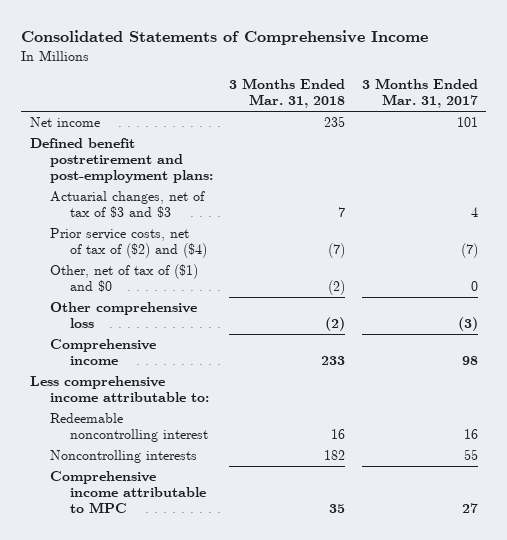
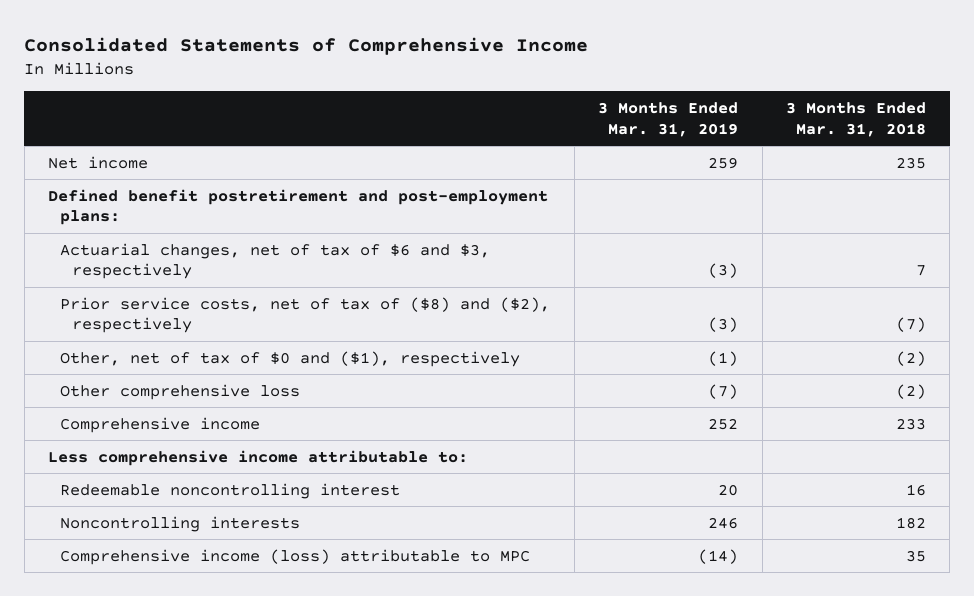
- | 3 Months Ended Mar. 31, 2018 | 3 Months Ended Mar. 31, 2017
+ | 3 Months Ended Mar. 31, 2019 | 3 Months Ended Mar. 31, 2018
- Actuarial changes, net of tax of $3 and $3 | 7 | 4
- Prior service costs, net of tax of ($2) and ($4) | (7) | (7)
- Other, net of tax of ($1) and $0 | (2) | 0
+ Actuarial changes, net of tax of $6 and $3, respectively | (3) | 7
+ Prior service costs, net of tax of ($8) and ($2), respectively | (3) | (7)
+ Other, net of tax of $0 and ($1), respectively | (1) | (2)
- Comprehensive income attributable to MPC | 35 | 27
+ Comprehensive income (loss) attributable to MPC | (14) | 35

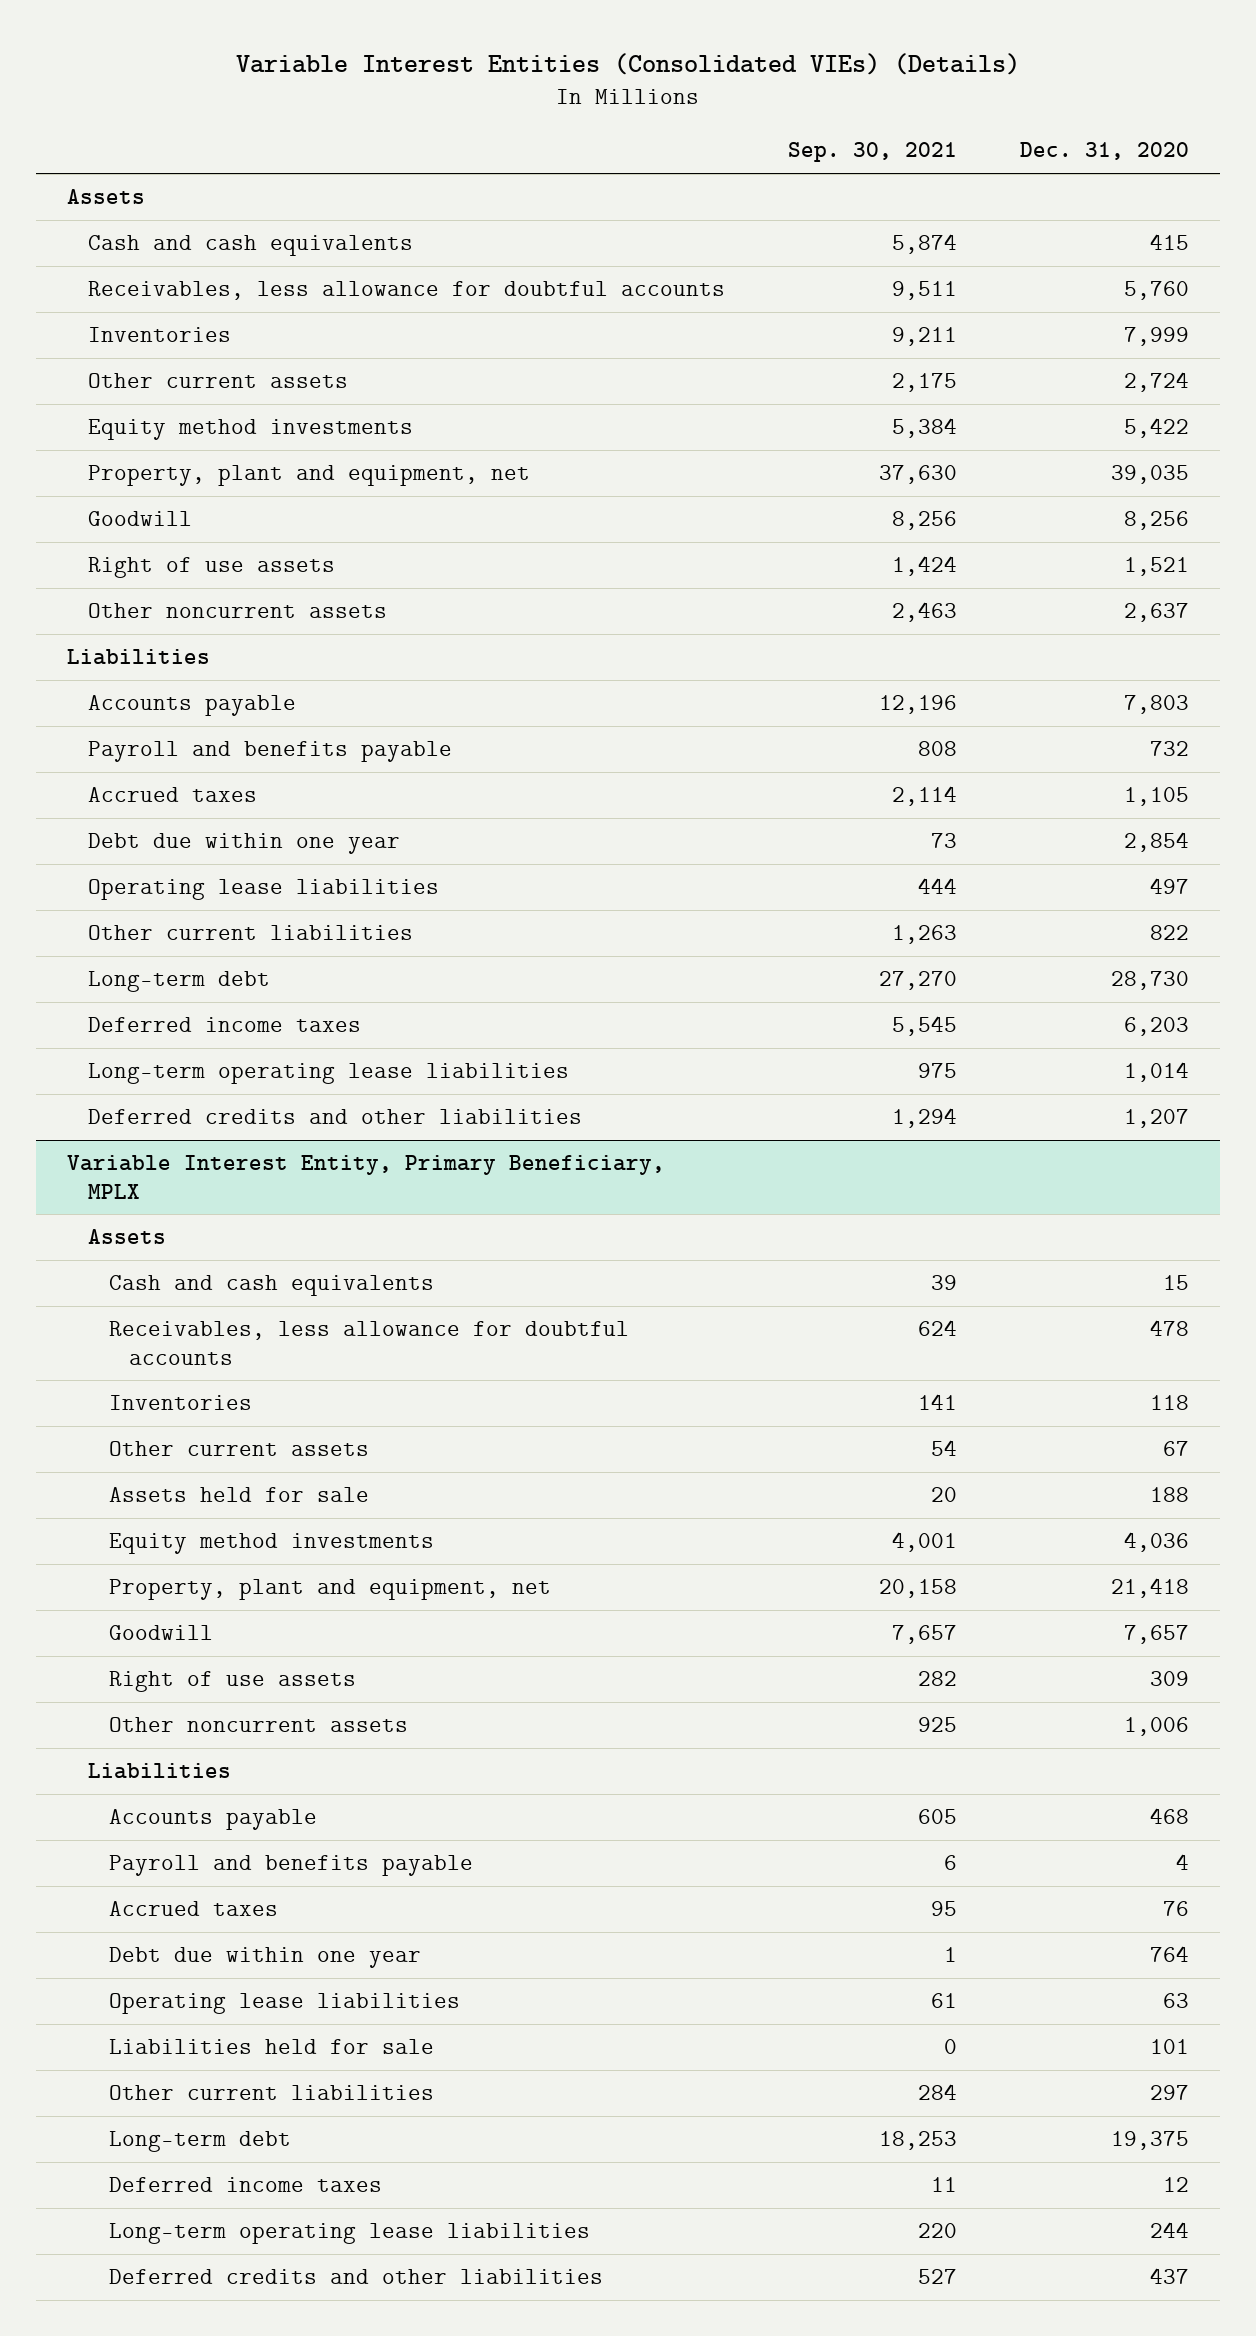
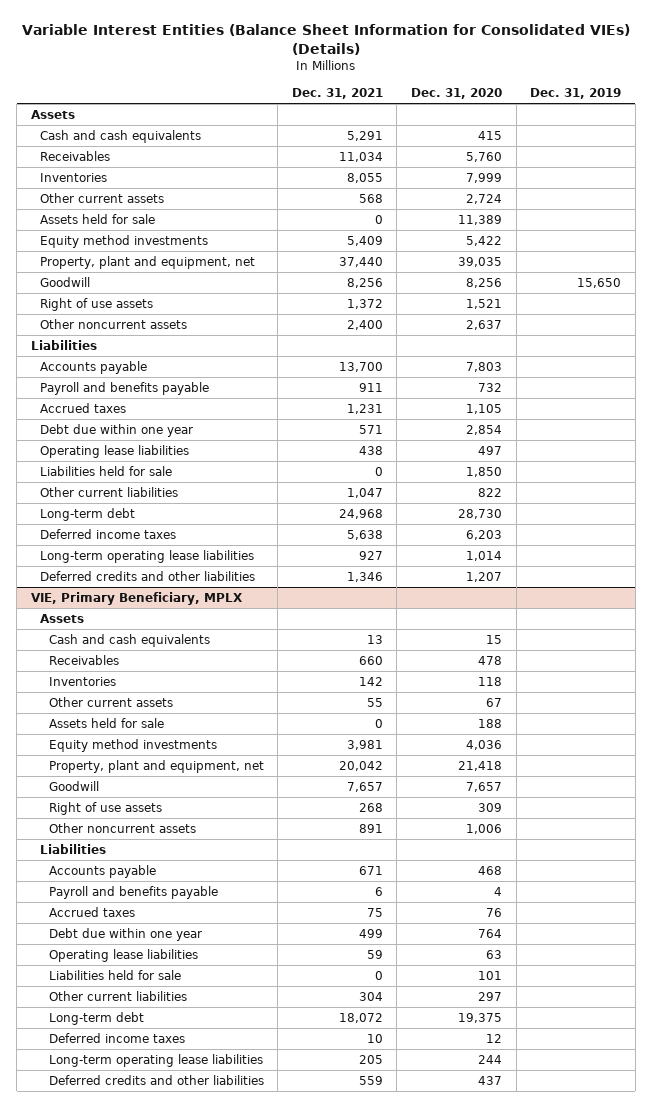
- Variable Interest Entities (Consolidated VIEs) (Details)
+ Variable Interest Entities (Balance Sheet Information for Consolidated VIEs) (Details)
- | Sep. 30, 2021 | Dec. 31, 2020
+ | Dec. 31, 2021 | Dec. 31, 2020 | Dec. 31, 2019
- Receivables, less allowance for doubtful accounts | 9,511 | 5,760
+ Receivables | 11,034 | 5,760 |
+ Assets held for sale | 0 | 11,389 |
+ Liabilities held for sale | 0 | 1,850 |
- Variable Interest Entity, Primary Beneficiary, MPLX
+ VIE, Primary Beneficiary, MPLX
- Receivables, less allowance for doubtful accounts | 624 | 478
+ Receivables | 660 | 478 |

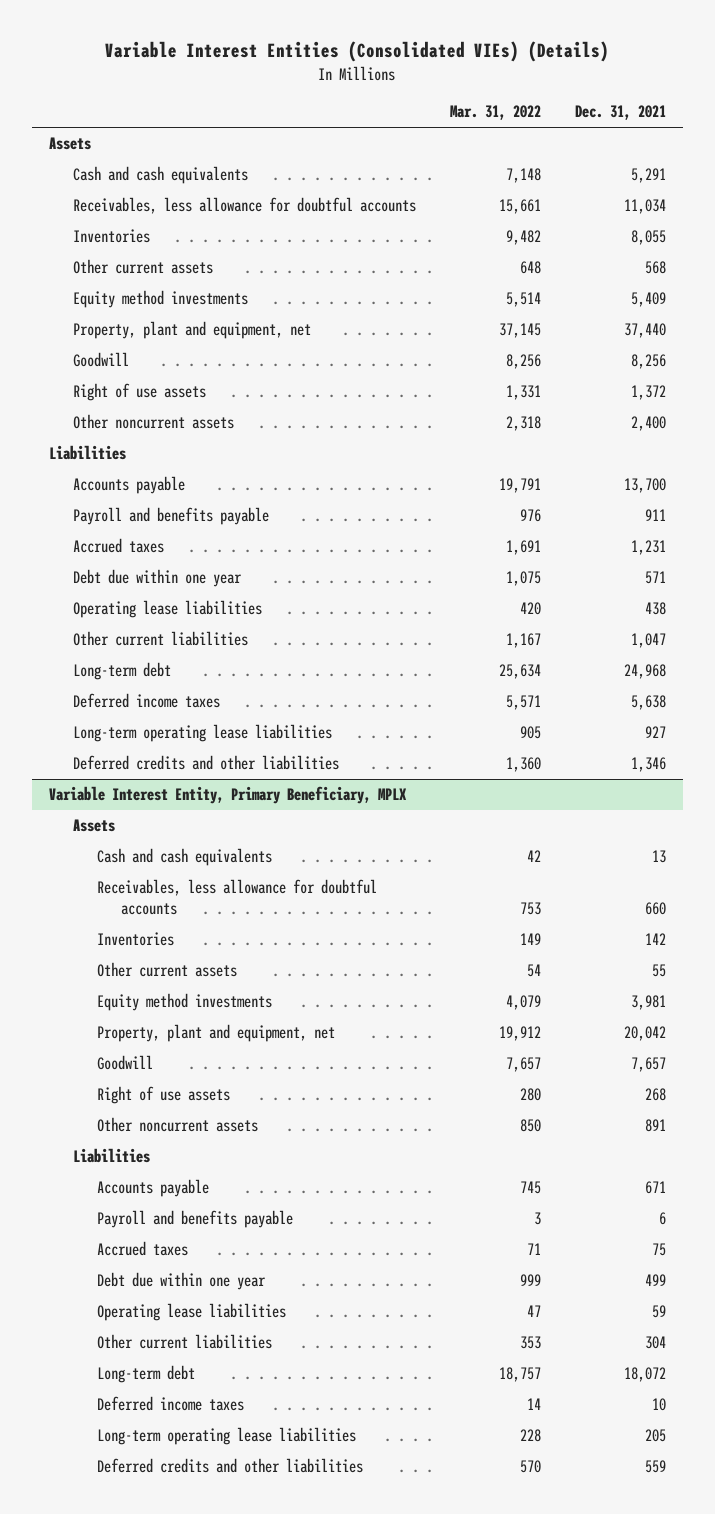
- Variable Interest Entities (Balance Sheet Information for Consolidated VIEs) (Details)
+ Variable Interest Entities (Consolidated VIEs) (Details)
- | Dec. 31, 2021 | Dec. 31, 2020 | Dec. 31, 2019
+ | Mar. 31, 2022 | Dec. 31, 2021
- Receivables | 11,034 | 5,760 |
+ Receivables, less allowance for doubtful accounts | 15,661 | 11,034
- Assets held for sale | 0 | 11,389 |
- Liabilities held for sale | 0 | 1,850 |
- VIE, Primary Beneficiary, MPLX
+ Variable Interest Entity, Primary Beneficiary, MPLX
- Receivables | 660 | 478 |
+ Receivables, less allowance for doubtful accounts | 753 | 660
- Assets held for sale | 0 | 188 |
- Liabilities held for sale | 0 | 101 |

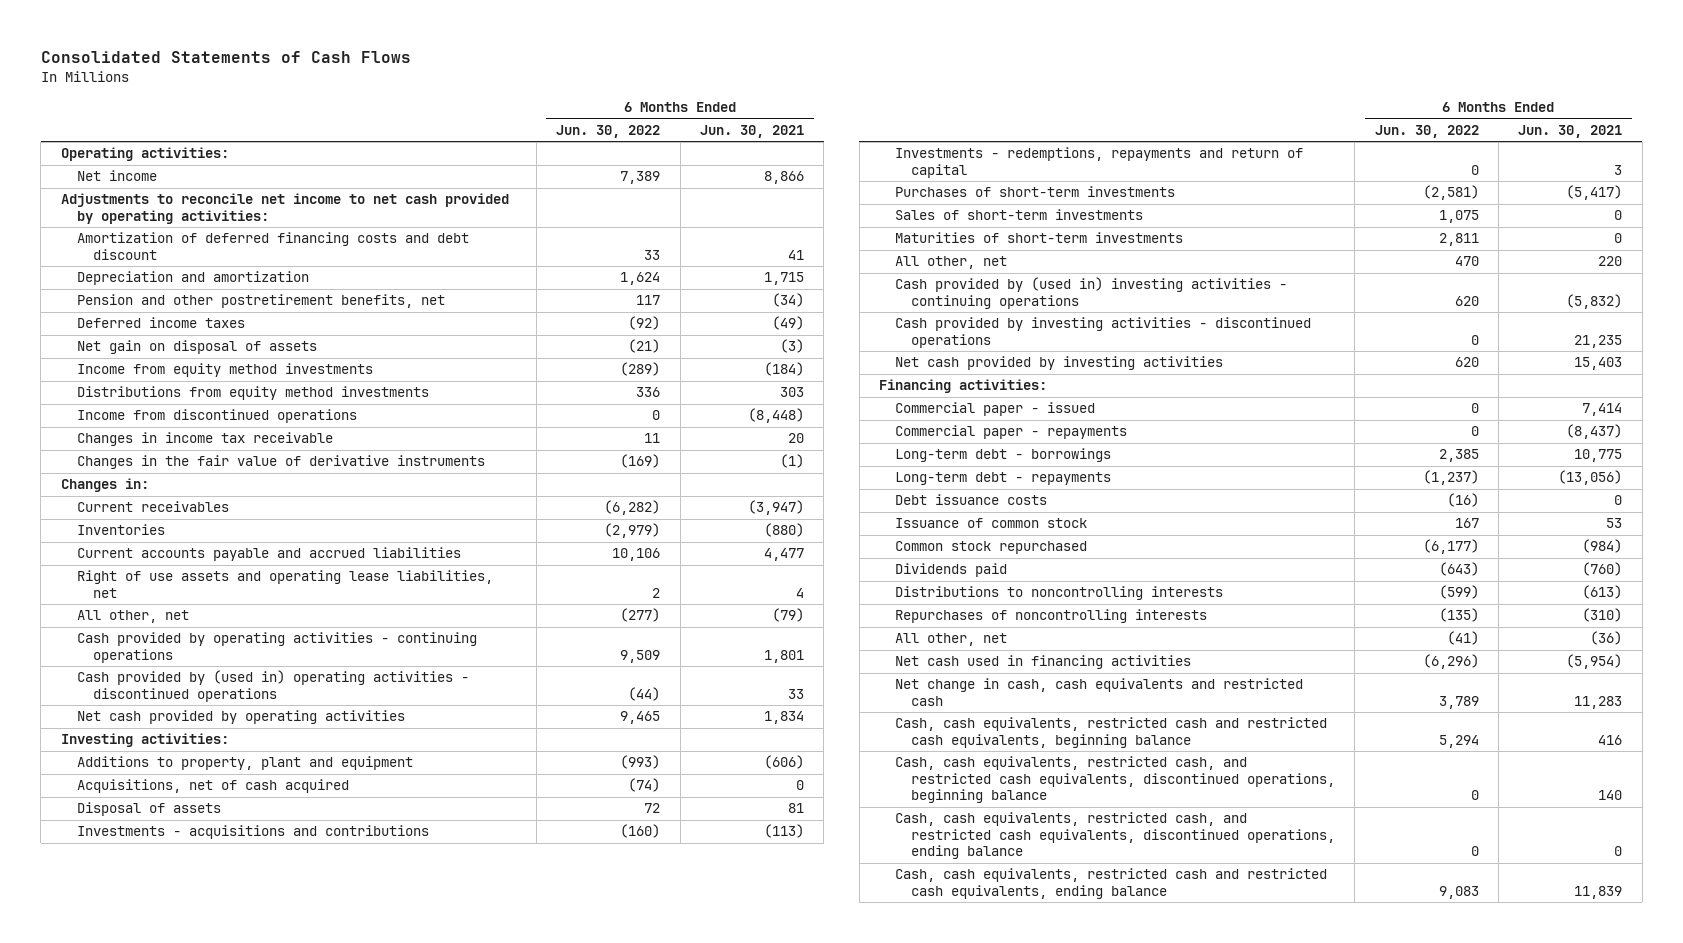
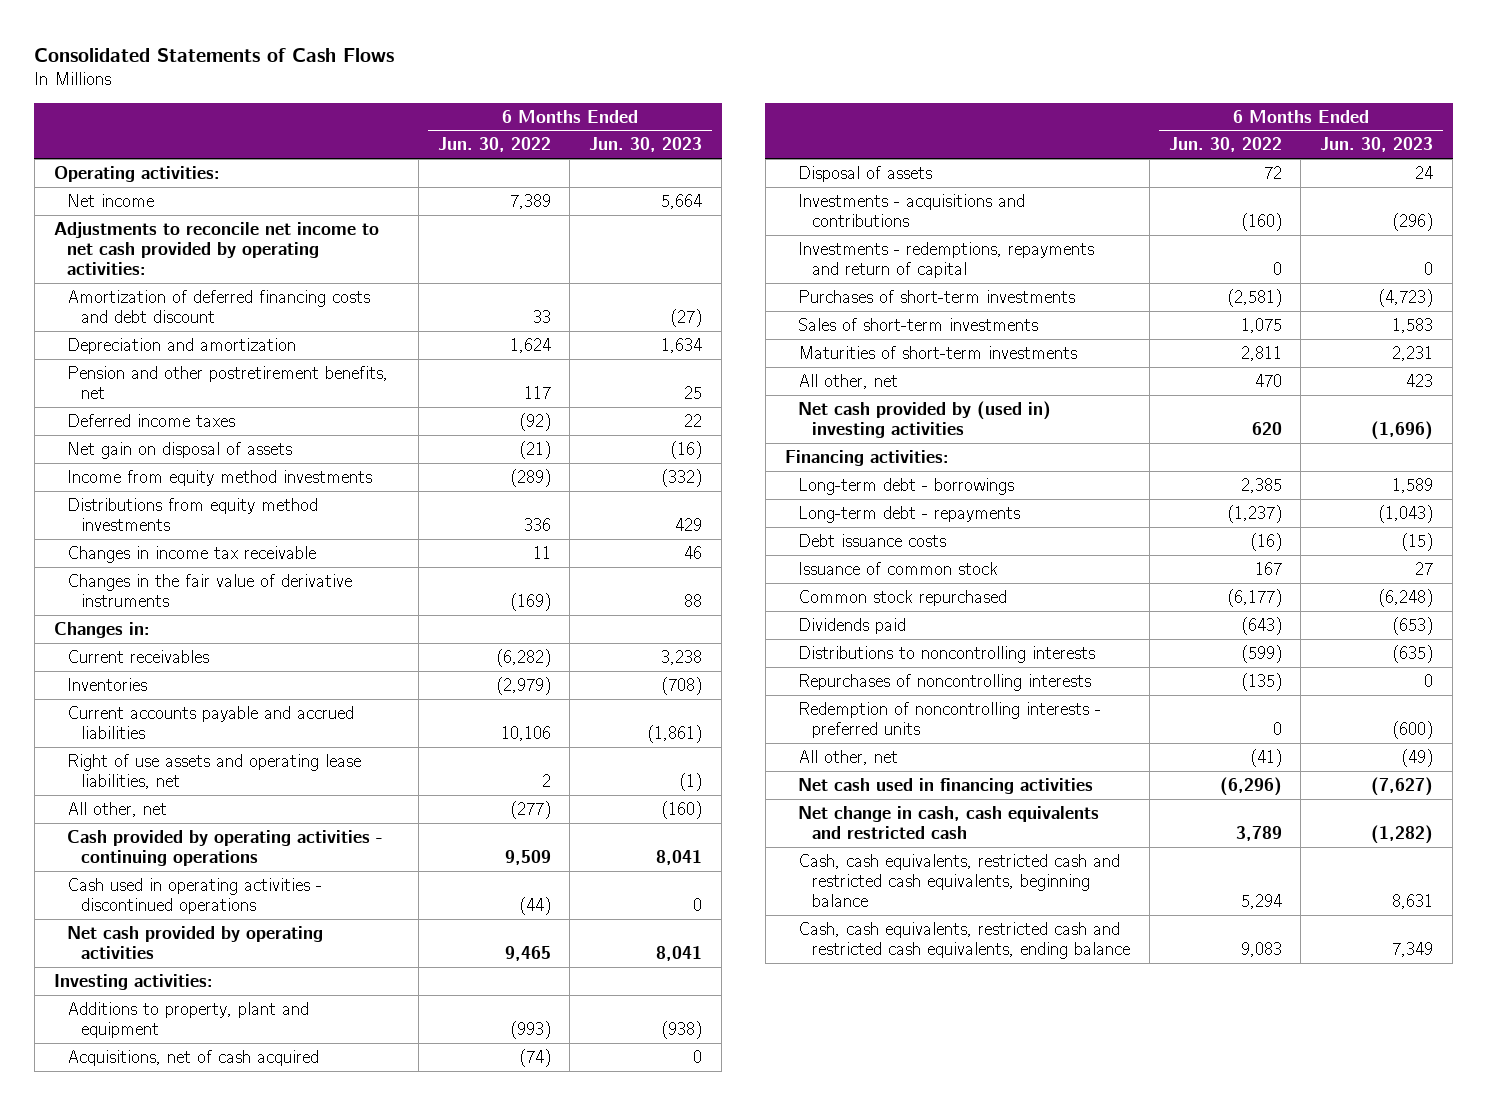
- | 6 Months Ended Jun. 30, 2022 | 6 Months Ended Jun. 30, 2021
+ | 6 Months Ended Jun. 30, 2022 | 6 Months Ended Jun. 30, 2023
- Income from discontinued operations | 0 | (8,448)
- Cash provided by (used in) operating activities - discontinued operations | (44) | 33
+ Cash used in operating activities - discontinued operations | (44) | 0
- Cash provided by (used in) investing activities - continuing operations | 620 | (5,832)
- Cash provided by investing activities - discontinued operations | 0 | 21,235
- Net cash provided by investing activities | 620 | 15,403
+ Net cash provided by (used in) investing activities | 620 | (1,696)
- Commercial paper - issued | 0 | 7,414
- Commercial paper - repayments | 0 | (8,437)
+ Redemption of noncontrolling interests - preferred units | 0 | (600)
- Cash, cash equivalents, restricted cash, and restricted cash equivalents, discontinued operations, beginning balance | 0 | 140
- Cash, cash equivalents, restricted cash, and restricted cash equivalents, discontinued operations, ending balance | 0 | 0

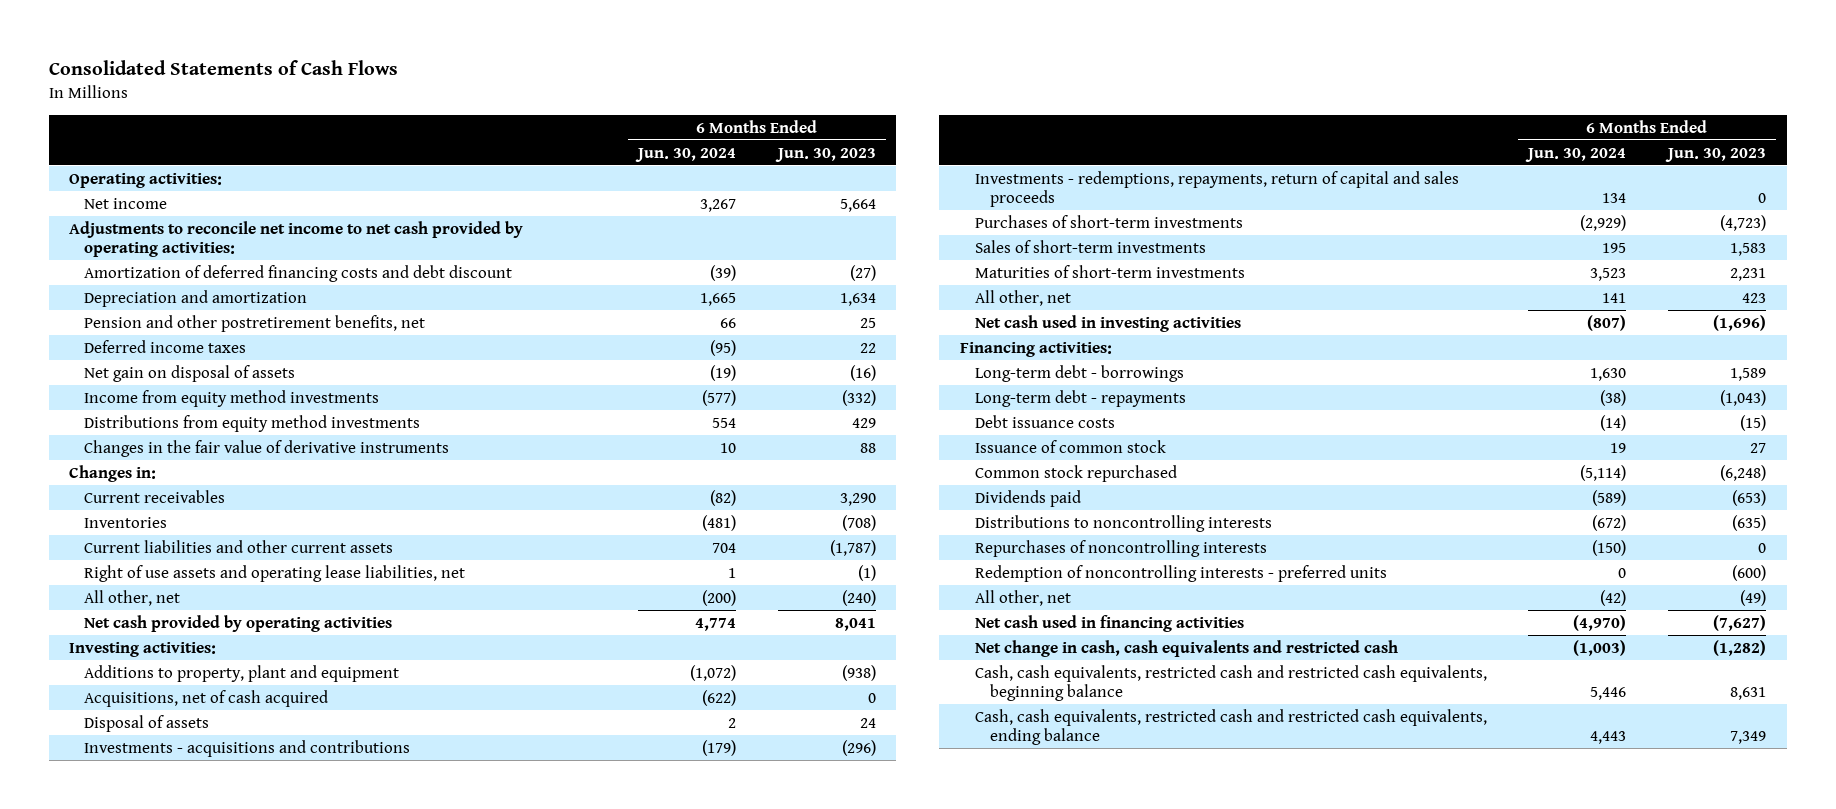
- | 6 Months Ended Jun. 30, 2022 | 6 Months Ended Jun. 30, 2023
+ | 6 Months Ended Jun. 30, 2024 | 6 Months Ended Jun. 30, 2023
- Changes in income tax receivable | 11 | 46
- Current receivables | (6,282) | 3,238
+ Current receivables | (82) | 3,290
- Current accounts payable and accrued liabilities | 10,106 | (1,861)
+ Current liabilities and other current assets | 704 | (1,787)
- All other, net | (277) | (160)
- Cash provided by operating activities - continuing operations | 9,509 | 8,041
- Cash used in operating activities - discontinued operations | (44) | 0
+ All other, net | (200) | (240)
- Investments - redemptions, repayments and return of capital | 0 | 0
+ Investments - redemptions, repayments, return of capital and sales proceeds | 134 | 0
- Net cash provided by (used in) investing activities | 620 | (1,696)
+ Net cash used in investing activities | (807) | (1,696)

